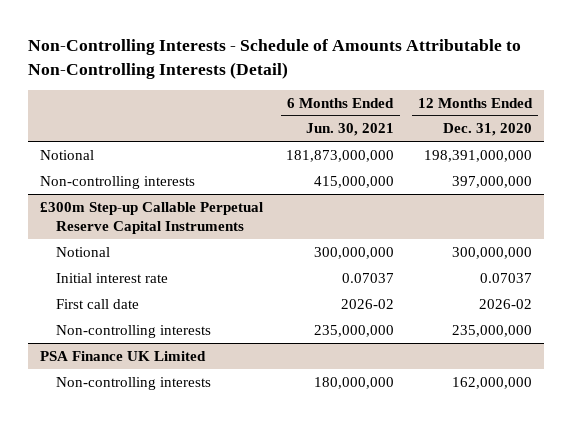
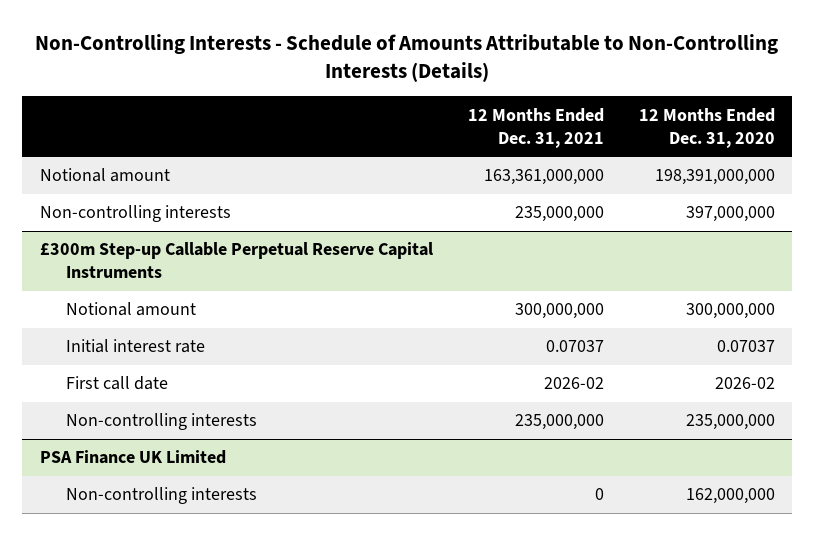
- Non-Controlling Interests - Schedule of Amounts Attributable to Non-Controlling Interests (Detail)
+ Non-Controlling Interests - Schedule of Amounts Attributable to Non-Controlling Interests (Details)
- | 6 Months Ended Jun. 30, 2021 | 12 Months Ended Dec. 31, 2020
+ | 12 Months Ended Dec. 31, 2021 | 12 Months Ended Dec. 31, 2020
- Notional | 181,873,000,000 | 198,391,000,000
+ Notional amount | 163,361,000,000 | 198,391,000,000
@ £300m Step-up Callable Perpetual Reserve Capital Instruments
- Notional | 300,000,000 | 300,000,000
+ Notional amount | 300,000,000 | 300,000,000

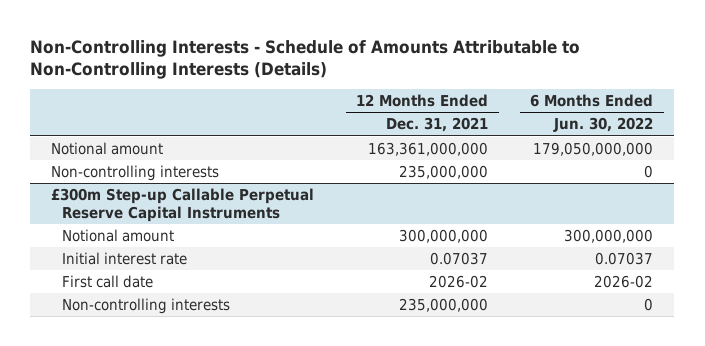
- | 12 Months Ended Dec. 31, 2021 | 12 Months Ended Dec. 31, 2020
+ | 12 Months Ended Dec. 31, 2021 | 6 Months Ended Jun. 30, 2022
- PSA Finance UK Limited
- Non-controlling interests | 0 | 162,000,000

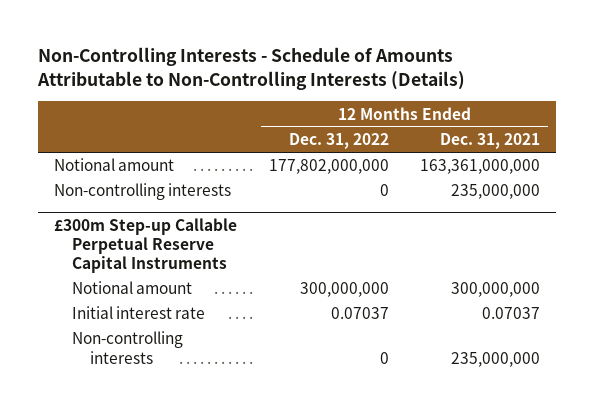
- | 12 Months Ended Dec. 31, 2021 | 6 Months Ended Jun. 30, 2022
+ | 12 Months Ended Dec. 31, 2022 | 12 Months Ended Dec. 31, 2021
@ £300m Step-up Callable Perpetual Reserve Capital Instruments
- First call date | 2026-02 | 2026-02

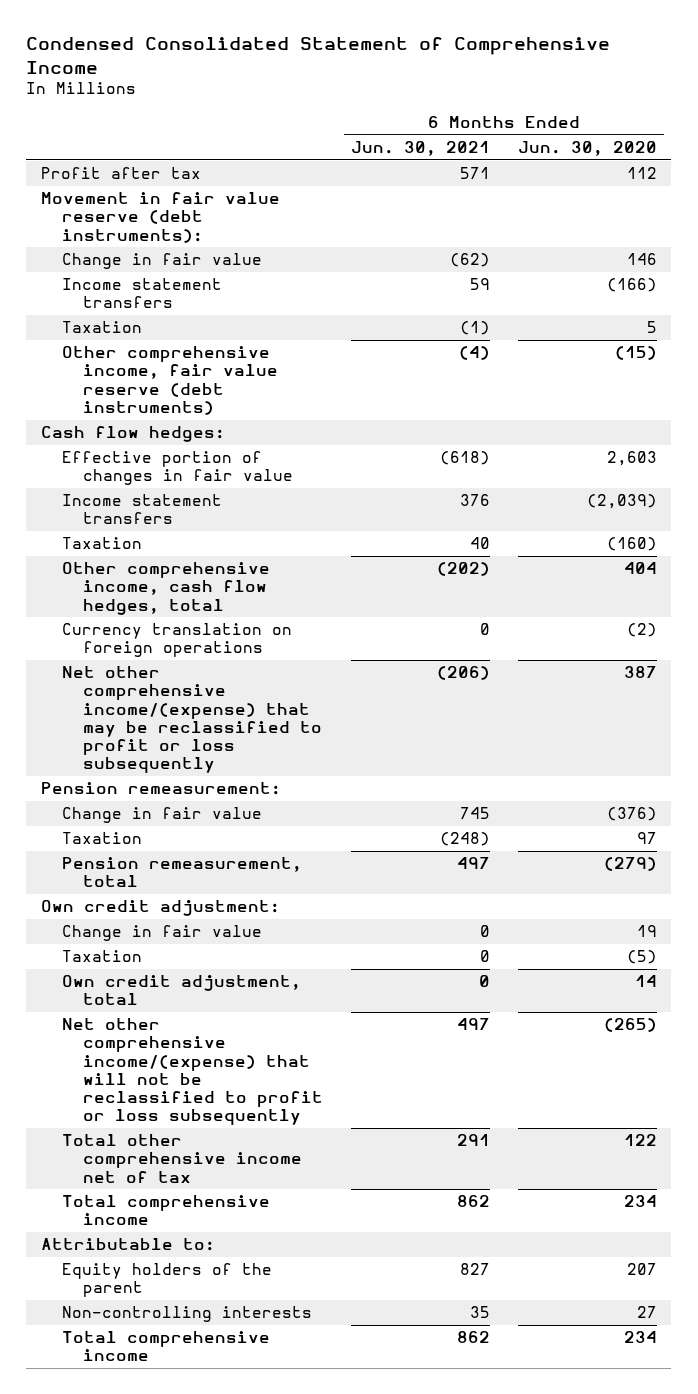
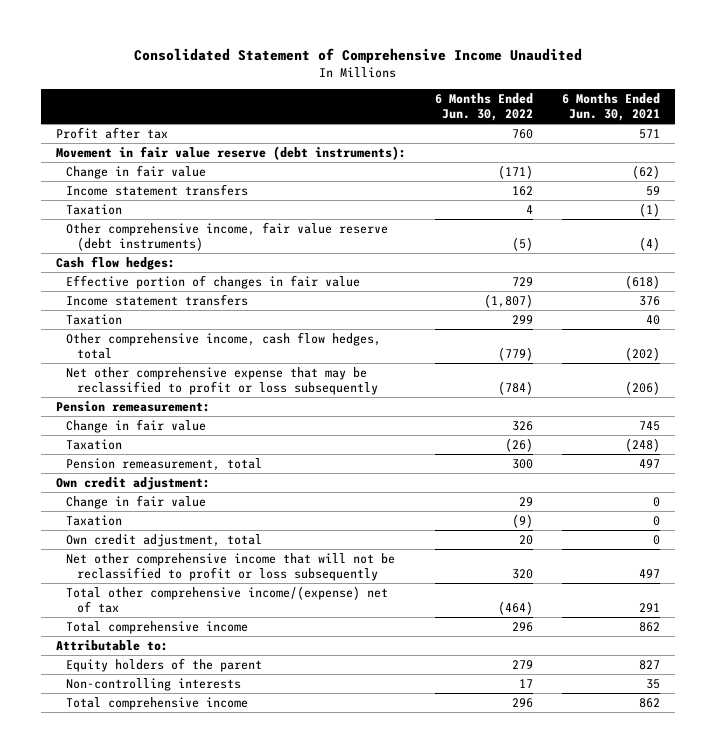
- Condensed Consolidated Statement of Comprehensive Income
+ Consolidated Statement of Comprehensive Income Unaudited
- | 6 Months Ended Jun. 30, 2021 | 6 Months Ended Jun. 30, 2020
+ | 6 Months Ended Jun. 30, 2022 | 6 Months Ended Jun. 30, 2021
- Currency translation on foreign operations | 0 | (2)
- Net other comprehensive income/(expense) that may be reclassified to profit or loss subsequently | (206) | 387
+ Net other comprehensive expense that may be reclassified to profit or loss subsequently | (784) | (206)
- Net other comprehensive income/(expense) that will not be reclassified to profit or loss subsequently | 497 | (265)
- Total other comprehensive income net of tax | 291 | 122
+ Net other comprehensive income that will not be reclassified to profit or loss subsequently | 320 | 497
+ Total other comprehensive income/(expense) net of tax | (464) | 291

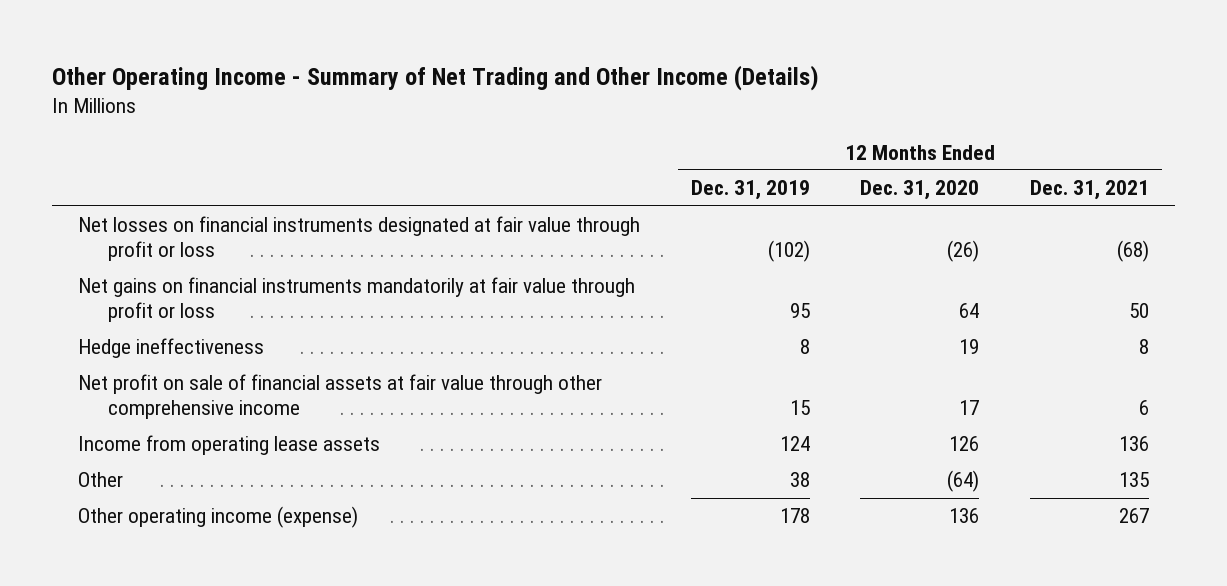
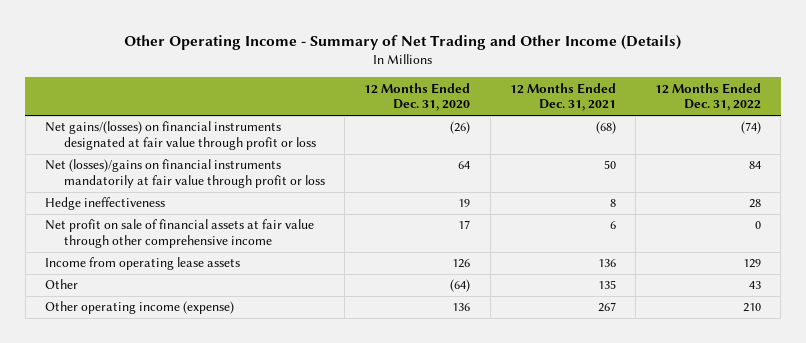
- | 12 Months Ended Dec. 31, 2019 | 12 Months Ended Dec. 31, 2020 | 12 Months Ended Dec. 31, 2021
+ | 12 Months Ended Dec. 31, 2020 | 12 Months Ended Dec. 31, 2021 | 12 Months Ended Dec. 31, 2022
- Net losses on financial instruments designated at fair value through profit or loss | (102) | (26) | (68)
- Net gains on financial instruments mandatorily at fair value through profit or loss | 95 | 64 | 50
+ Net gains/(losses) on financial instruments designated at fair value through profit or loss | (26) | (68) | (74)
+ Net (losses)/gains on financial instruments mandatorily at fair value through profit or loss | 64 | 50 | 84

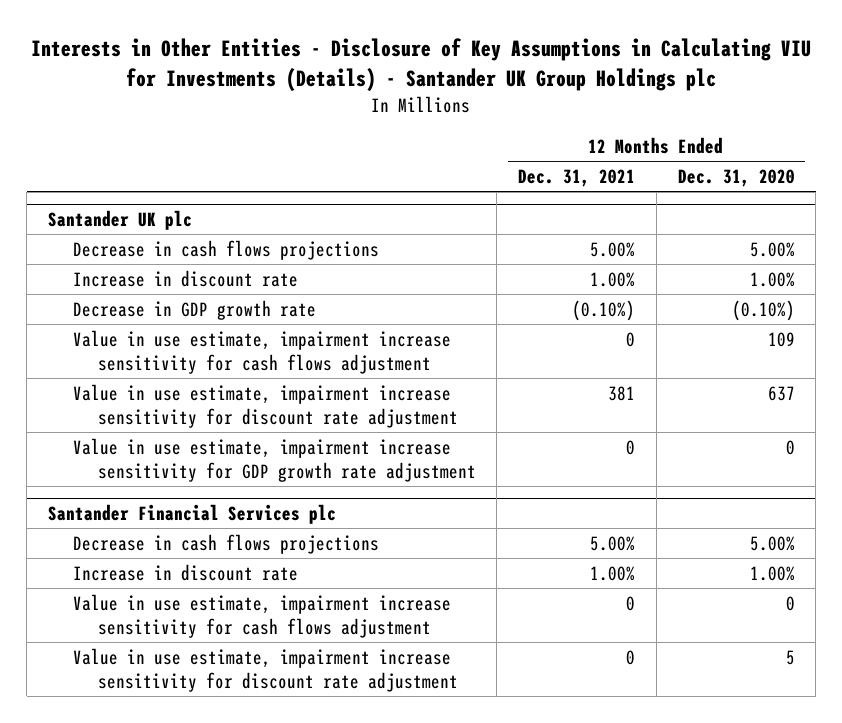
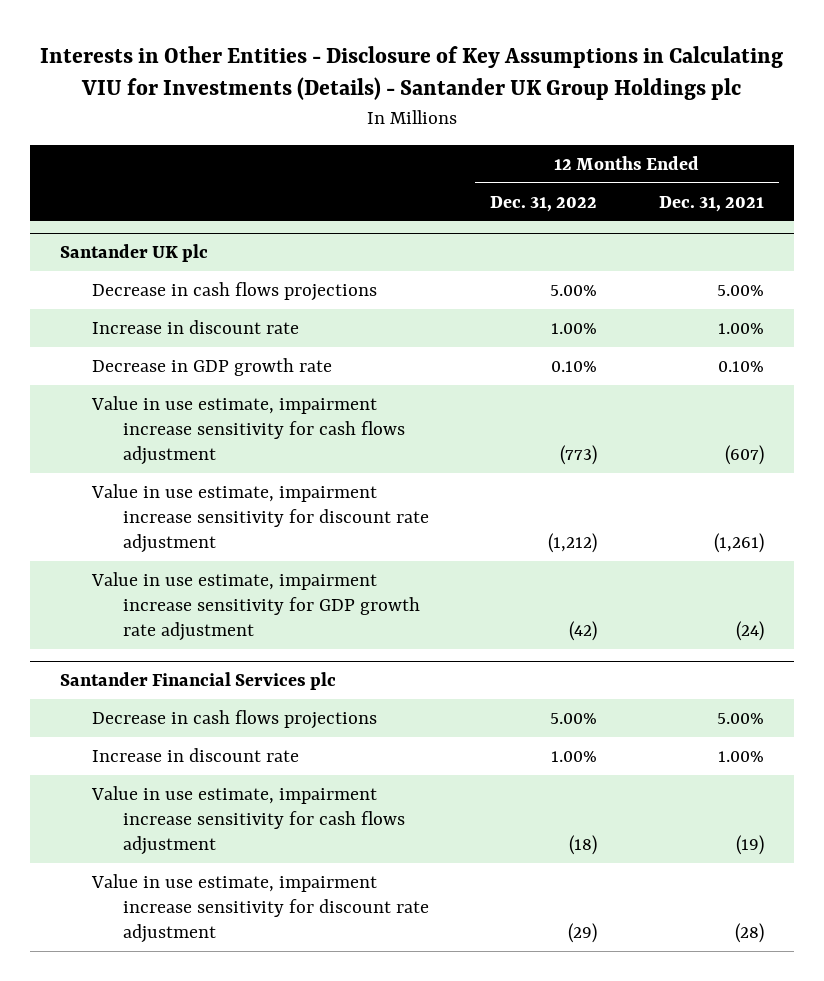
- | 12 Months Ended Dec. 31, 2021 | 12 Months Ended Dec. 31, 2020
+ | 12 Months Ended Dec. 31, 2022 | 12 Months Ended Dec. 31, 2021
@ Santander UK plc
- Decrease in GDP growth rate | (0.10%) | (0.10%)
- Value in use estimate, impairment increase sensitivity for cash flows adjustment | 0 | 109
- Value in use estimate, impairment increase sensitivity for discount rate adjustment | 381 | 637
- Value in use estimate, impairment increase sensitivity for GDP growth rate adjustment | 0 | 0
+ Decrease in GDP growth rate | 0.10% | 0.10%
+ Value in use estimate, impairment increase sensitivity for cash flows adjustment | (773) | (607)
+ Value in use estimate, impairment increase sensitivity for discount rate adjustment | (1,212) | (1,261)
+ Value in use estimate, impairment increase sensitivity for GDP growth rate adjustment | (42) | (24)
@ Santander Financial Services plc
- Value in use estimate, impairment increase sensitivity for cash flows adjustment | 0 | 0
- Value in use estimate, impairment increase sensitivity for discount rate adjustment | 0 | 5
+ Value in use estimate, impairment increase sensitivity for cash flows adjustment | (18) | (19)
+ Value in use estimate, impairment increase sensitivity for discount rate adjustment | (29) | (28)

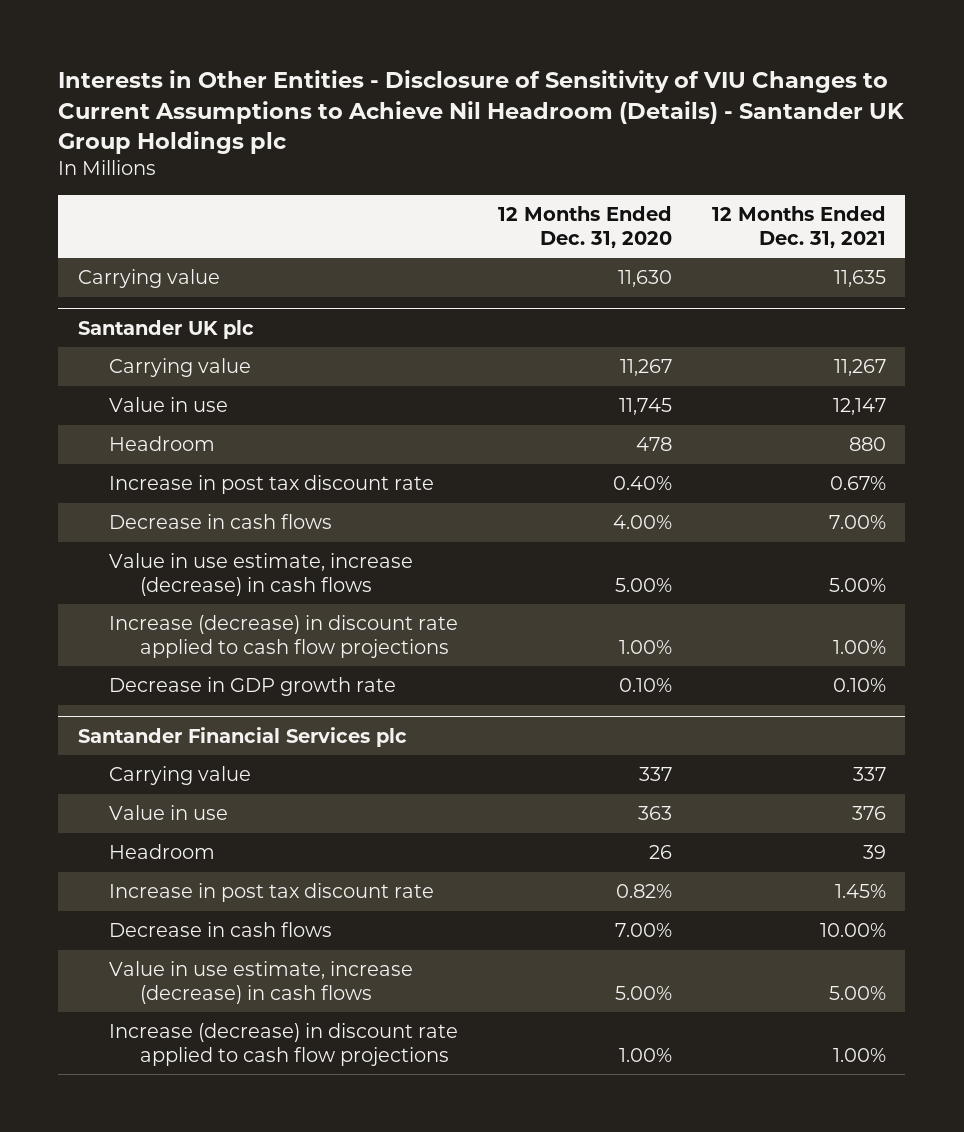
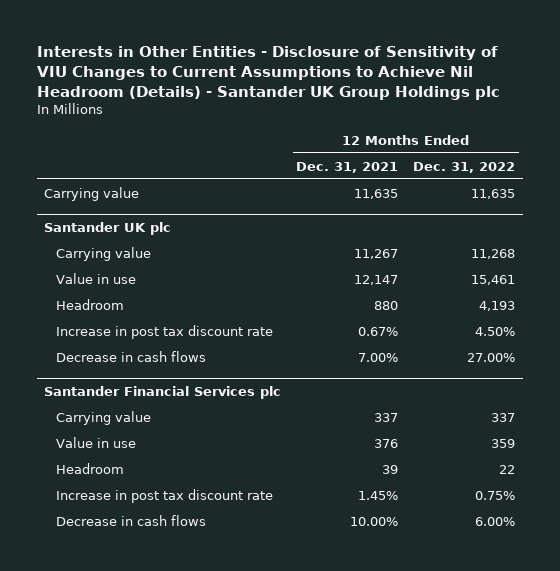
- | 12 Months Ended Dec. 31, 2020 | 12 Months Ended Dec. 31, 2021
+ | 12 Months Ended Dec. 31, 2021 | 12 Months Ended Dec. 31, 2022
@ Santander UK plc
- Value in use estimate, increase (decrease) in cash flows | 5.00% | 5.00%
- Increase (decrease) in discount rate applied to cash flow projections | 1.00% | 1.00%
- Decrease in GDP growth rate | 0.10% | 0.10%
@ Santander Financial Services plc
- Value in use estimate, increase (decrease) in cash flows | 5.00% | 5.00%
- Increase (decrease) in discount rate applied to cash flow projections | 1.00% | 1.00%

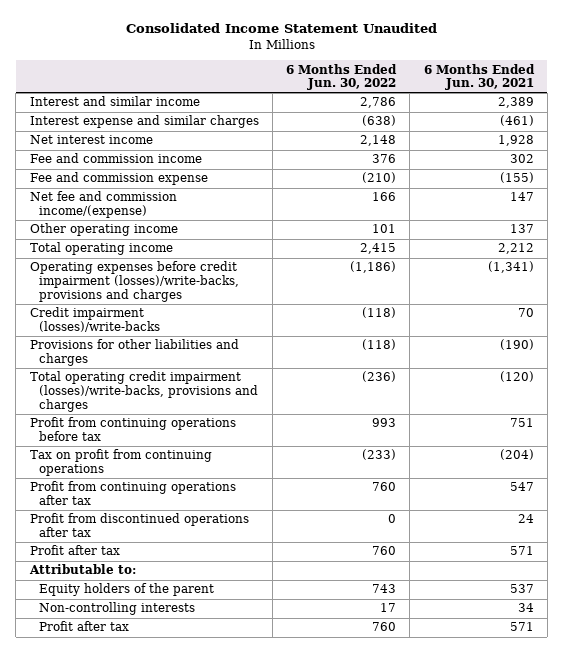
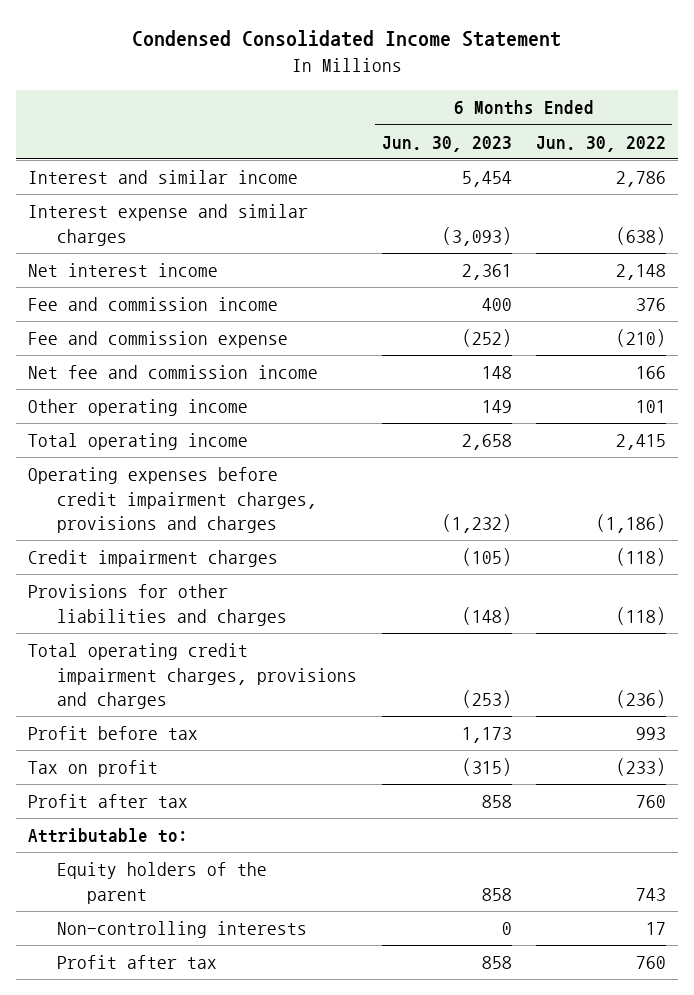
- Consolidated Income Statement Unaudited
+ Condensed Consolidated Income Statement
- | 6 Months Ended Jun. 30, 2022 | 6 Months Ended Jun. 30, 2021
+ | 6 Months Ended Jun. 30, 2023 | 6 Months Ended Jun. 30, 2022
- Net fee and commission income/(expense) | 166 | 147
+ Net fee and commission income | 148 | 166
- Operating expenses before credit impairment (losses)/write-backs, provisions and charges | (1,186) | (1,341)
- Credit impairment (losses)/write-backs | (118) | 70
+ Operating expenses before credit impairment charges, provisions and charges | (1,232) | (1,186)
+ Credit impairment charges | (105) | (118)
- Total operating credit impairment (losses)/write-backs, provisions and charges | (236) | (120)
- Profit from continuing operations before tax | 993 | 751
- Tax on profit from continuing operations | (233) | (204)
- Profit from continuing operations after tax | 760 | 547
- Profit from discontinued operations after tax | 0 | 24
+ Total operating credit impairment charges, provisions and charges | (253) | (236)
+ Profit before tax | 1,173 | 993
+ Tax on profit | (315) | (233)

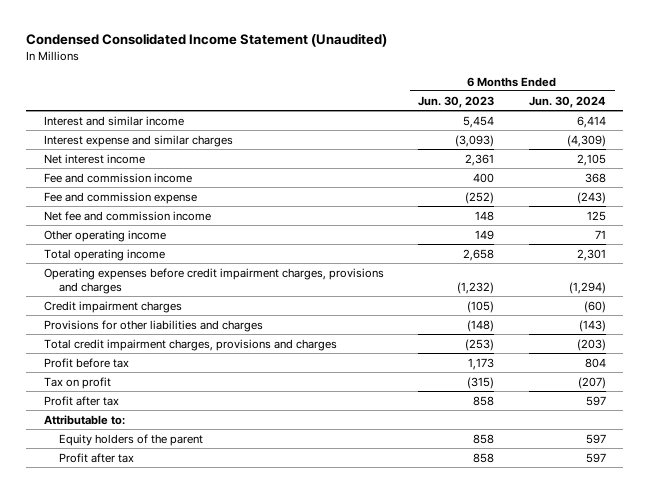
- Condensed Consolidated Income Statement
+ Condensed Consolidated Income Statement (Unaudited)
- | 6 Months Ended Jun. 30, 2023 | 6 Months Ended Jun. 30, 2022
+ | 6 Months Ended Jun. 30, 2023 | 6 Months Ended Jun. 30, 2024
- Total operating credit impairment charges, provisions and charges | (253) | (236)
+ Total credit impairment charges, provisions and charges | (253) | (203)
- Non-controlling interests | 0 | 17

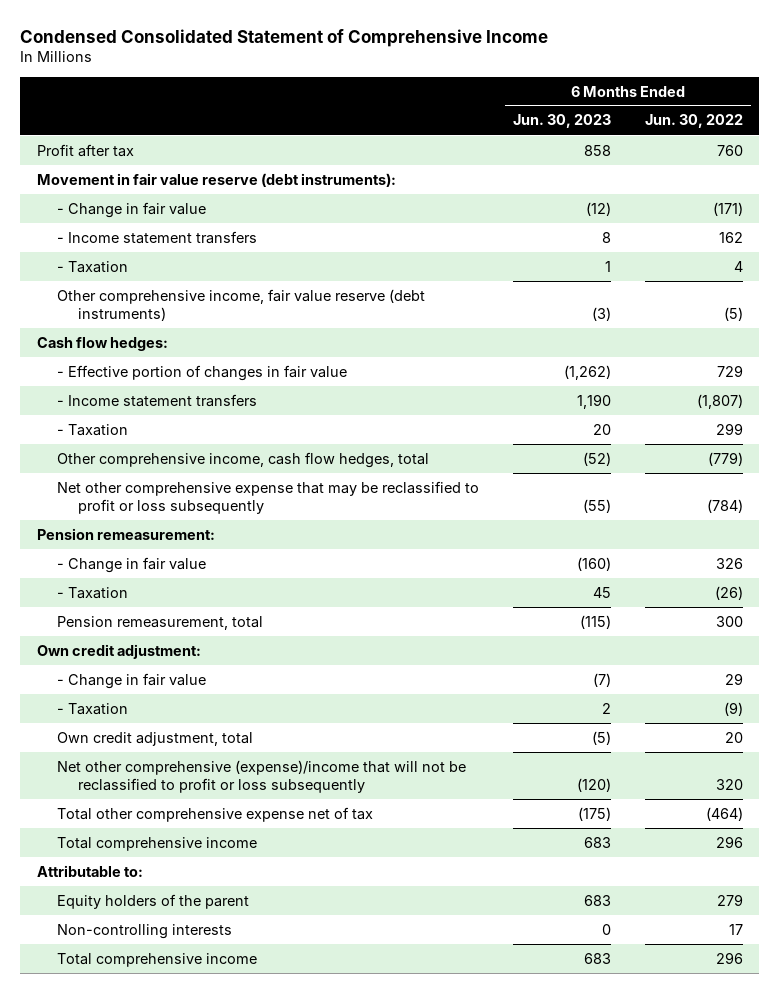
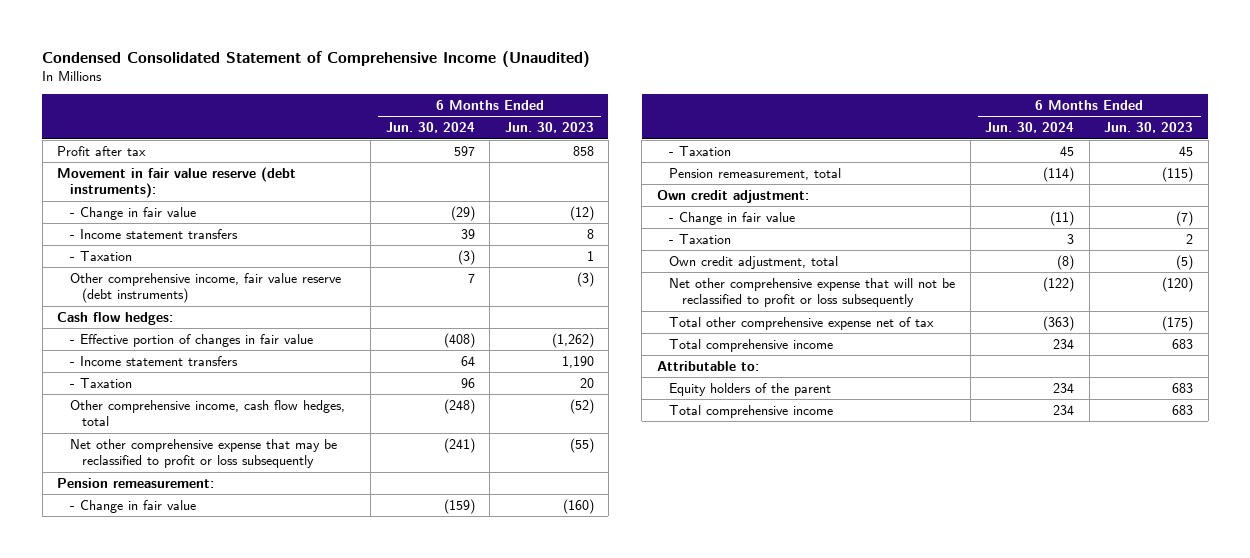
- Condensed Consolidated Statement of Comprehensive Income
+ Condensed Consolidated Statement of Comprehensive Income (Unaudited)
- | 6 Months Ended Jun. 30, 2023 | 6 Months Ended Jun. 30, 2022
+ | 6 Months Ended Jun. 30, 2024 | 6 Months Ended Jun. 30, 2023
- Net other comprehensive (expense)/income that will not be reclassified to profit or loss subsequently | (120) | 320
+ Net other comprehensive expense that will not be reclassified to profit or loss subsequently | (122) | (120)
- Non-controlling interests | 0 | 17

